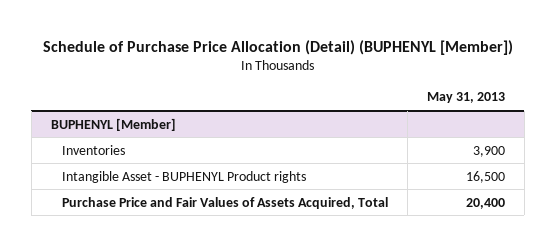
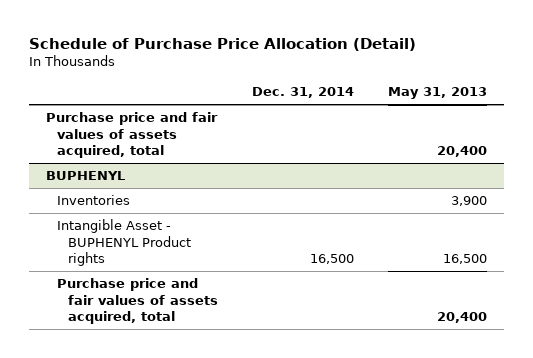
- Schedule of Purchase Price Allocation (Detail) (BUPHENYL [Member])
+ Schedule of Purchase Price Allocation (Detail)
- | May 31, 2013
+ | Dec. 31, 2014 | May 31, 2013
- BUPHENYL [Member]
+ Purchase price and fair values of assets acquired, total | | 20,400
+ BUPHENYL
- Purchase Price and Fair Values of Assets Acquired, Total | 20,400
+ Purchase price and fair values of assets acquired, total | | 20,400

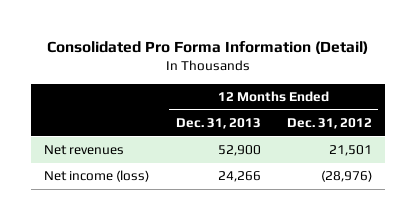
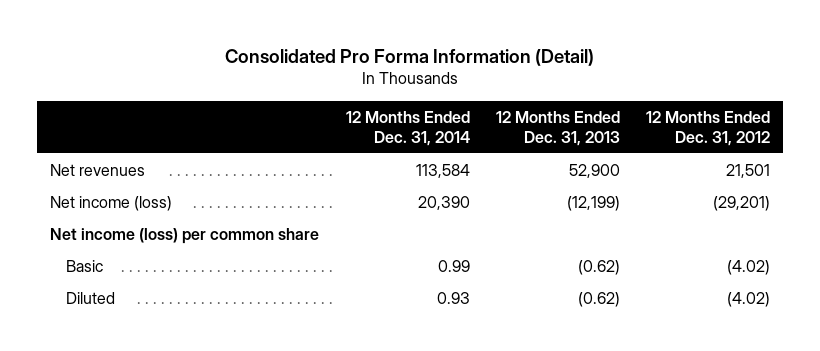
- | 12 Months Ended Dec. 31, 2013 | 12 Months Ended Dec. 31, 2012
+ | 12 Months Ended Dec. 31, 2014 | 12 Months Ended Dec. 31, 2013 | 12 Months Ended Dec. 31, 2012
- Net income (loss) | 24,266 | (28,976)
+ Net income (loss) | 20,390 | (12,199) | (29,201)
+ Net income (loss) per common share
+ Basic | 0.99 | (0.62) | (4.02)
+ Diluted | 0.93 | (0.62) | (4.02)

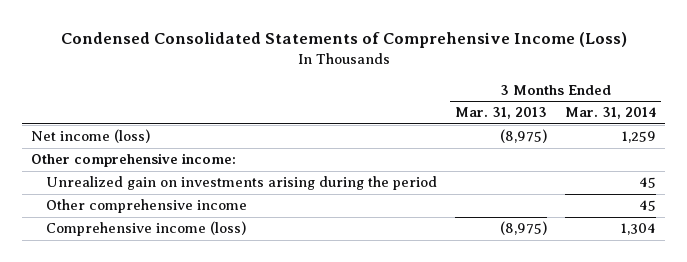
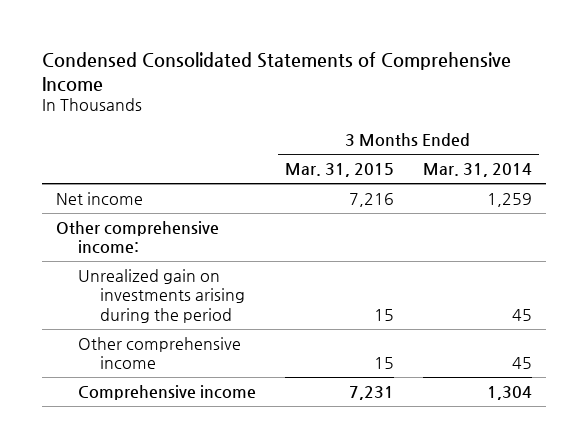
- Condensed Consolidated Statements of Comprehensive Income (Loss)
+ Condensed Consolidated Statements of Comprehensive Income
- | 3 Months Ended Mar. 31, 2013 | 3 Months Ended Mar. 31, 2014
+ | 3 Months Ended Mar. 31, 2015 | 3 Months Ended Mar. 31, 2014
- Net income (loss) | (8,975) | 1,259
+ Net income | 7,216 | 1,259
- Comprehensive income (loss) | (8,975) | 1,304
+ Comprehensive income | 7,231 | 1,304

